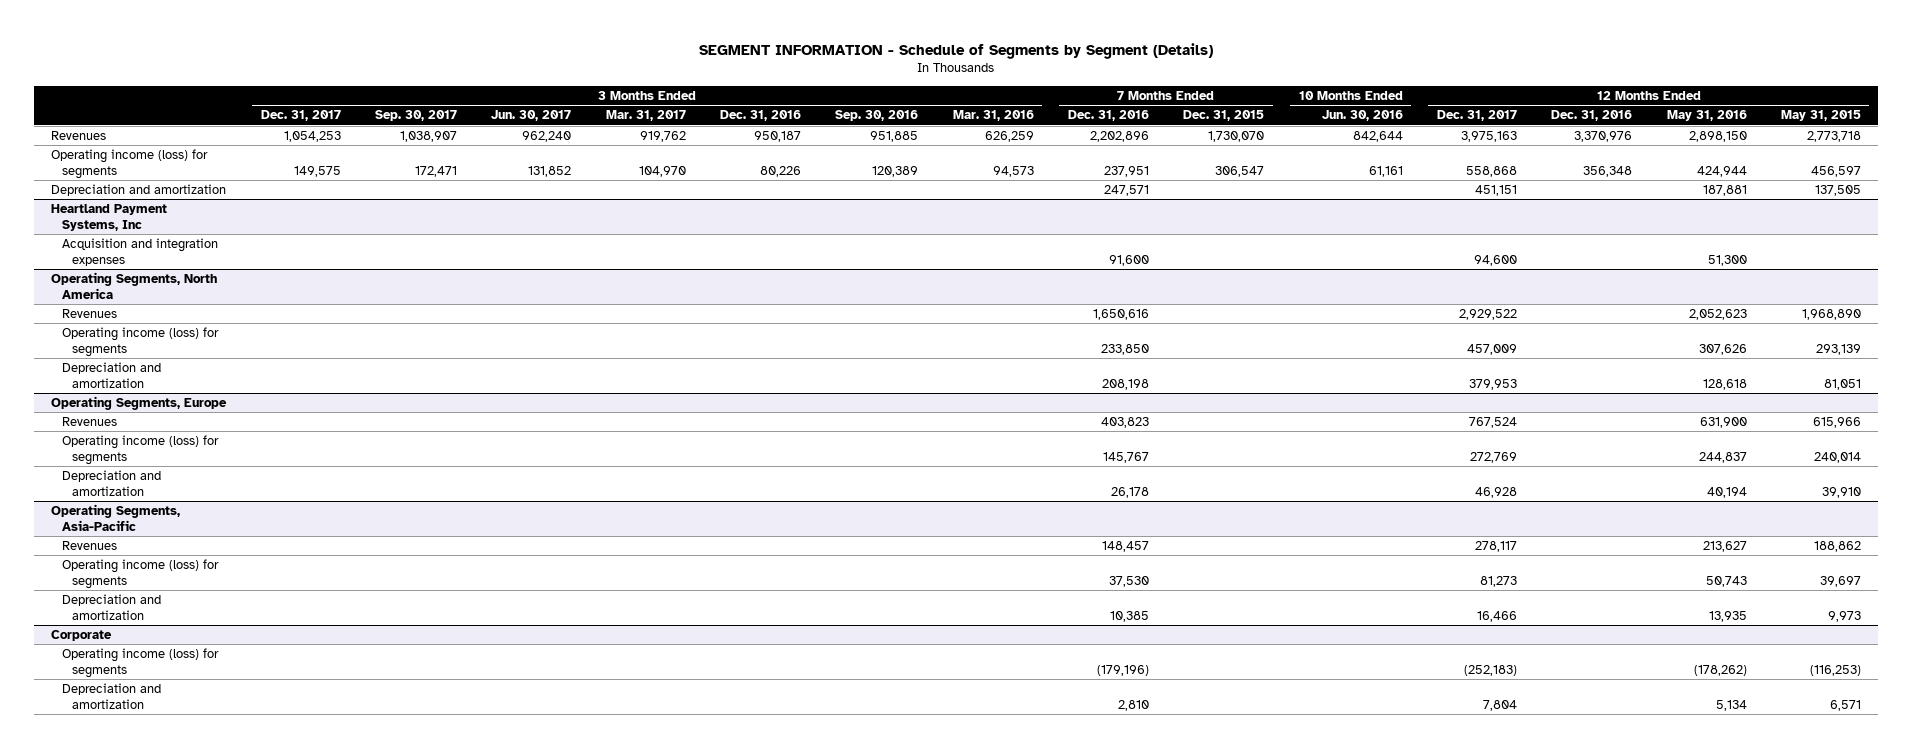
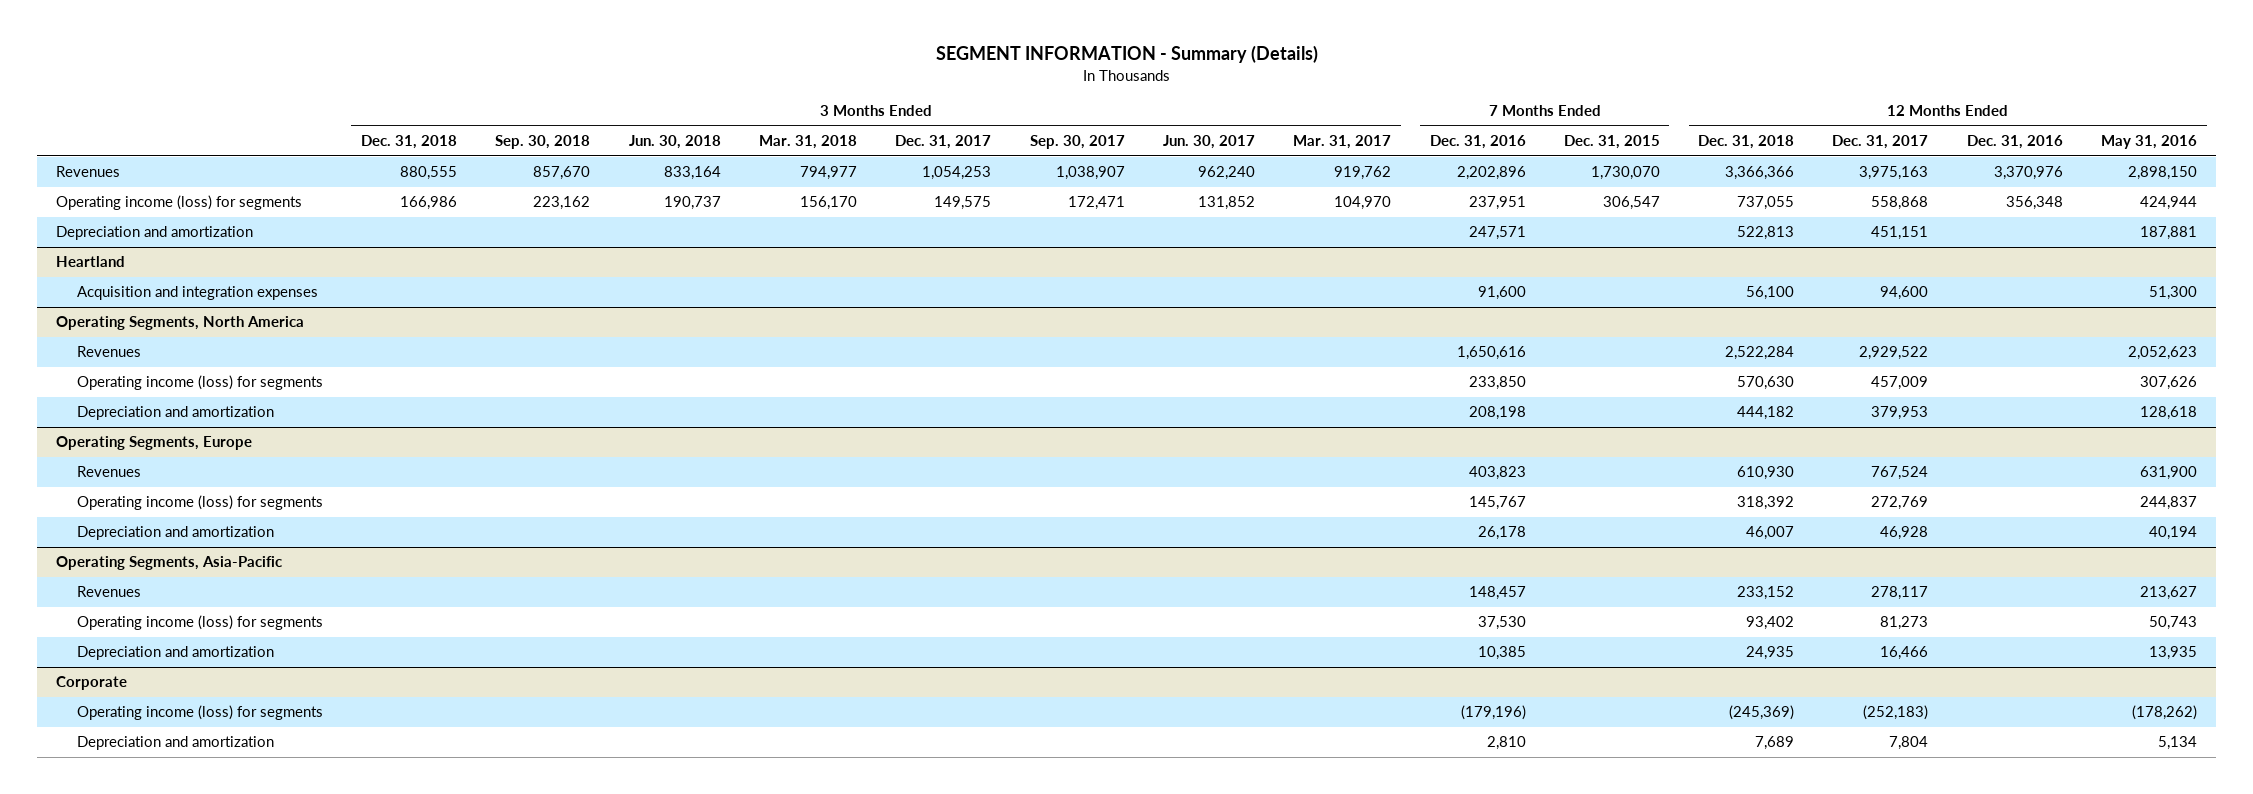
- SEGMENT INFORMATION - Schedule of Segments by Segment (Details)
+ SEGMENT INFORMATION - Summary (Details)
- | 3 Months Ended Dec. 31, 2017 | 3 Months Ended Sep. 30, 2017 | 3 Months Ended Jun. 30, 2017 | 3 Months Ended Mar. 31, 2017 | 3 Months Ended Dec. 31, 2016 | 3 Months Ended Sep. 30, 2016 | 3 Months Ended Mar. 31, 2016 | 7 Months Ended Dec. 31, 2016 | 7 Months Ended Dec. 31, 2015 | 10 Months Ended Jun. 30, 2016 | 12 Months Ended Dec. 31, 2017 | 12 Months Ended Dec. 31, 2016 | 12 Months Ended May 31, 2016 | 12 Months Ended May 31, 2015
+ | 3 Months Ended Dec. 31, 2018 | 3 Months Ended Sep. 30, 2018 | 3 Months Ended Jun. 30, 2018 | 3 Months Ended Mar. 31, 2018 | 3 Months Ended Dec. 31, 2017 | 3 Months Ended Sep. 30, 2017 | 3 Months Ended Jun. 30, 2017 | 3 Months Ended Mar. 31, 2017 | 7 Months Ended Dec. 31, 2016 | 7 Months Ended Dec. 31, 2015 | 12 Months Ended Dec. 31, 2018 | 12 Months Ended Dec. 31, 2017 | 12 Months Ended Dec. 31, 2016 | 12 Months Ended May 31, 2016
- Heartland Payment Systems, Inc
+ Heartland

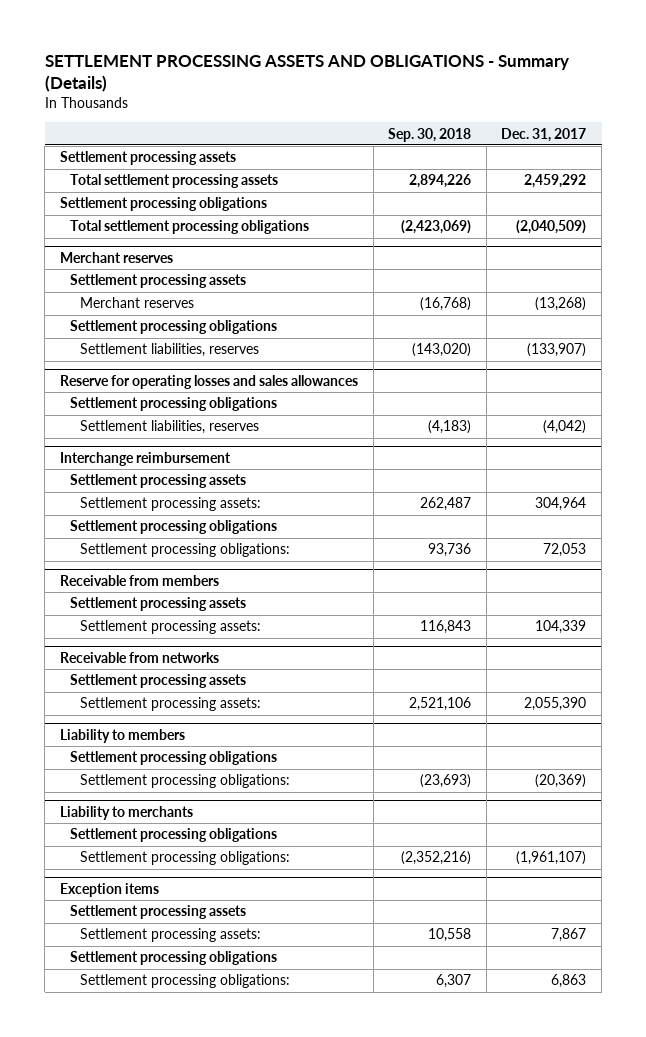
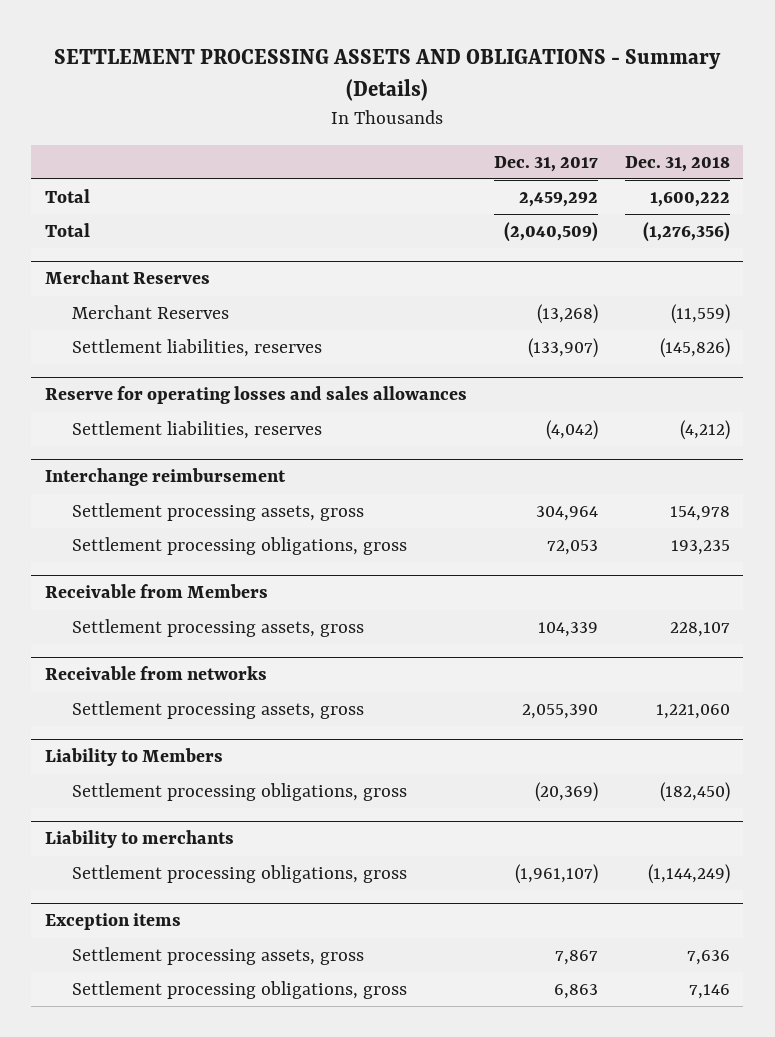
- | Sep. 30, 2018 | Dec. 31, 2017
+ | Dec. 31, 2017 | Dec. 31, 2018
- Settlement processing assets
- Total settlement processing assets | 2,894,226 | 2,459,292
- Settlement processing obligations
- Total settlement processing obligations | (2,423,069) | (2,040,509)
- Merchant reserves
- Settlement processing assets
- Merchant reserves | (16,768) | (13,268)
- Settlement processing obligations
+ Total | 2,459,292 | 1,600,222
+ Total | (2,040,509) | (1,276,356)
+ Merchant Reserves
+ Merchant Reserves | (13,268) | (11,559)
@ Reserve for operating losses and sales allowances
- Settlement processing obligations
@ Interchange reimbursement
- Settlement processing assets
- Settlement processing assets: | 262,487 | 304,964
- Settlement processing obligations
- Settlement processing obligations: | 93,736 | 72,053
- Receivable from members
- Settlement processing assets
- Settlement processing assets: | 116,843 | 104,339
@ Interchange reimbursement
+ Settlement processing assets, gross | 304,964 | 154,978
+ Settlement processing obligations, gross | 72,053 | 193,235
+ Receivable from Members
+ Settlement processing assets, gross | 104,339 | 228,107
@ Receivable from networks
- Settlement processing assets
- Settlement processing assets: | 2,521,106 | 2,055,390
- Liability to members
- Settlement processing obligations
- Settlement processing obligations: | (23,693) | (20,369)
@ Receivable from networks
+ Settlement processing assets, gross | 2,055,390 | 1,221,060
+ Liability to Members
+ Settlement processing obligations, gross | (20,369) | (182,450)
@ Liability to merchants
- Settlement processing obligations
- Settlement processing obligations: | (2,352,216) | (1,961,107)
+ Settlement processing obligations, gross | (1,961,107) | (1,144,249)
@ Exception items
- Settlement processing assets
- Settlement processing assets: | 10,558 | 7,867
- Settlement processing obligations
- Settlement processing obligations: | 6,307 | 6,863
+ Settlement processing assets, gross | 7,867 | 7,636
+ Settlement processing obligations, gross | 6,863 | 7,146

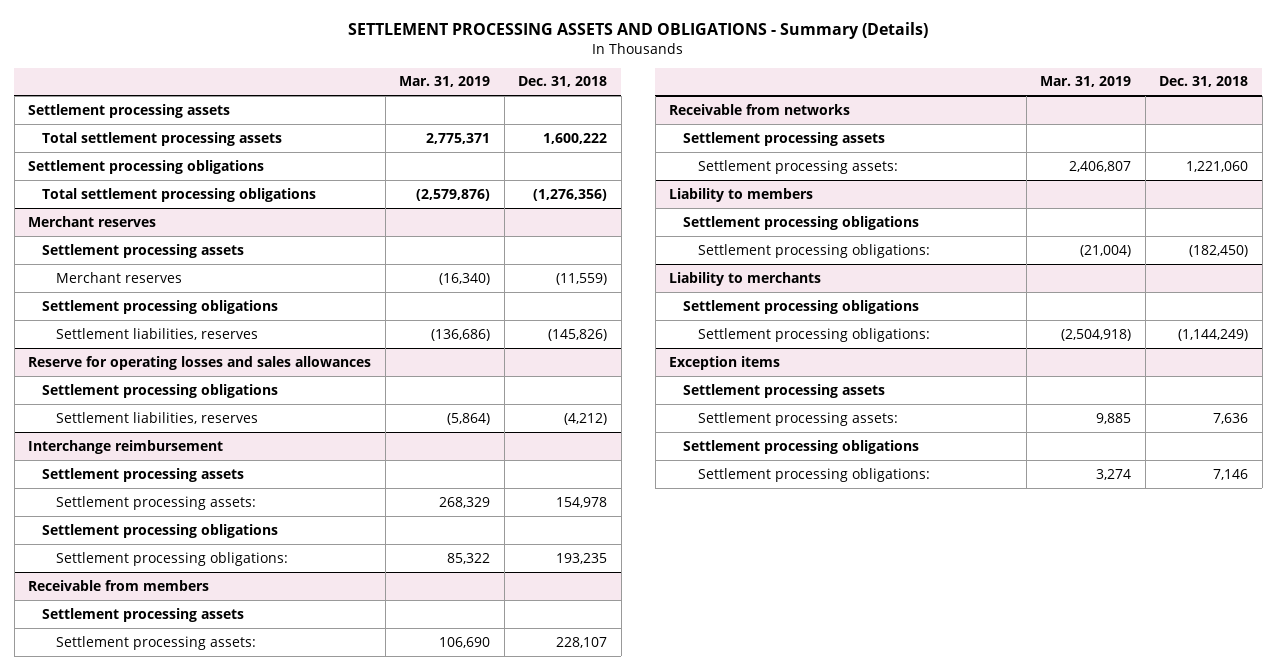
- | Dec. 31, 2017 | Dec. 31, 2018
+ | Mar. 31, 2019 | Dec. 31, 2018
- Total | 2,459,292 | 1,600,222
- Total | (2,040,509) | (1,276,356)
- Merchant Reserves
- Merchant Reserves | (13,268) | (11,559)
+ Settlement processing assets
+ Total settlement processing assets | 2,775,371 | 1,600,222
+ Settlement processing obligations
+ Total settlement processing obligations | (2,579,876) | (1,276,356)
+ Merchant reserves
+ Settlement processing assets
+ Merchant reserves | (16,340) | (11,559)
+ Settlement processing obligations
@ Reserve for operating losses and sales allowances
+ Settlement processing obligations
@ Interchange reimbursement
- Settlement processing assets, gross | 304,964 | 154,978
- Settlement processing obligations, gross | 72,053 | 193,235
- Receivable from Members
- Settlement processing assets, gross | 104,339 | 228,107
@ Interchange reimbursement
+ Settlement processing assets
+ Settlement processing assets: | 268,329 | 154,978
+ Settlement processing obligations
+ Settlement processing obligations: | 85,322 | 193,235
+ Receivable from members
+ Settlement processing assets
+ Settlement processing assets: | 106,690 | 228,107
@ Receivable from networks
- Settlement processing assets, gross | 2,055,390 | 1,221,060
- Liability to Members
- Settlement processing obligations, gross | (20,369) | (182,450)
@ Receivable from networks
+ Settlement processing assets
+ Settlement processing assets: | 2,406,807 | 1,221,060
+ Liability to members
+ Settlement processing obligations
+ Settlement processing obligations: | (21,004) | (182,450)
@ Liability to merchants
- Settlement processing obligations, gross | (1,961,107) | (1,144,249)
+ Settlement processing obligations
+ Settlement processing obligations: | (2,504,918) | (1,144,249)
@ Exception items
- Settlement processing assets, gross | 7,867 | 7,636
- Settlement processing obligations, gross | 6,863 | 7,146
+ Settlement processing assets
+ Settlement processing assets: | 9,885 | 7,636
+ Settlement processing obligations
+ Settlement processing obligations: | 3,274 | 7,146

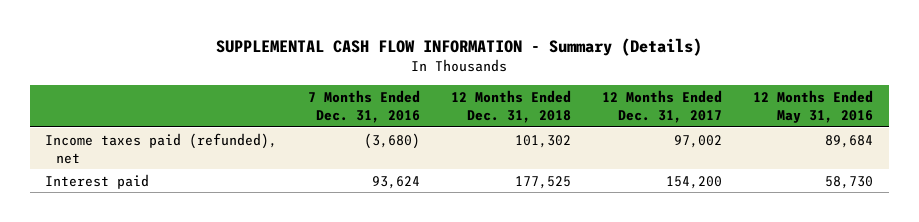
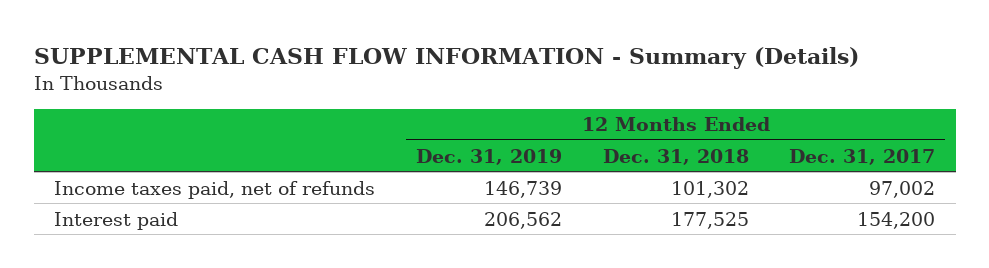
- | 7 Months Ended Dec. 31, 2016 | 12 Months Ended Dec. 31, 2018 | 12 Months Ended Dec. 31, 2017 | 12 Months Ended May 31, 2016
+ | 12 Months Ended Dec. 31, 2019 | 12 Months Ended Dec. 31, 2018 | 12 Months Ended Dec. 31, 2017
- Income taxes paid (refunded), net | (3,680) | 101,302 | 97,002 | 89,684
+ Income taxes paid, net of refunds | 146,739 | 101,302 | 97,002

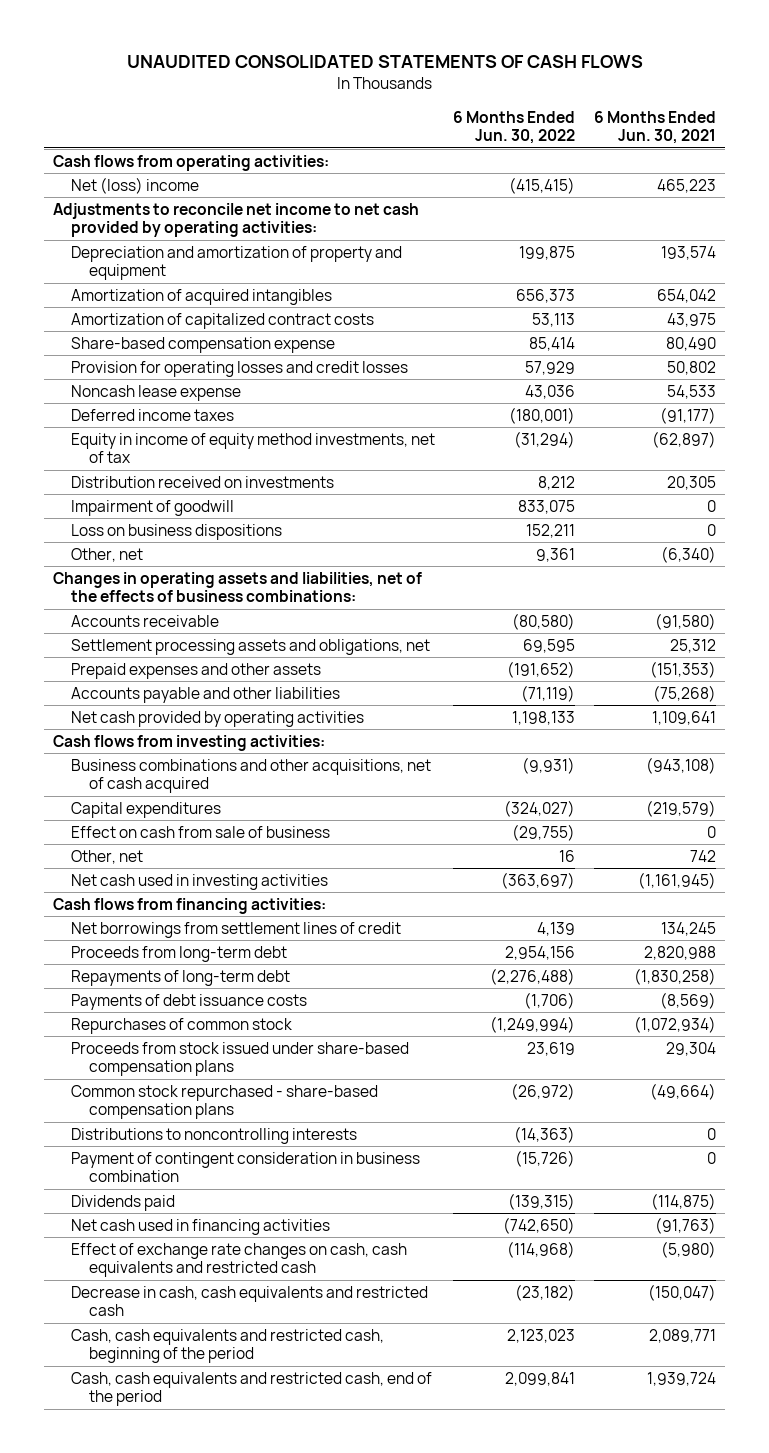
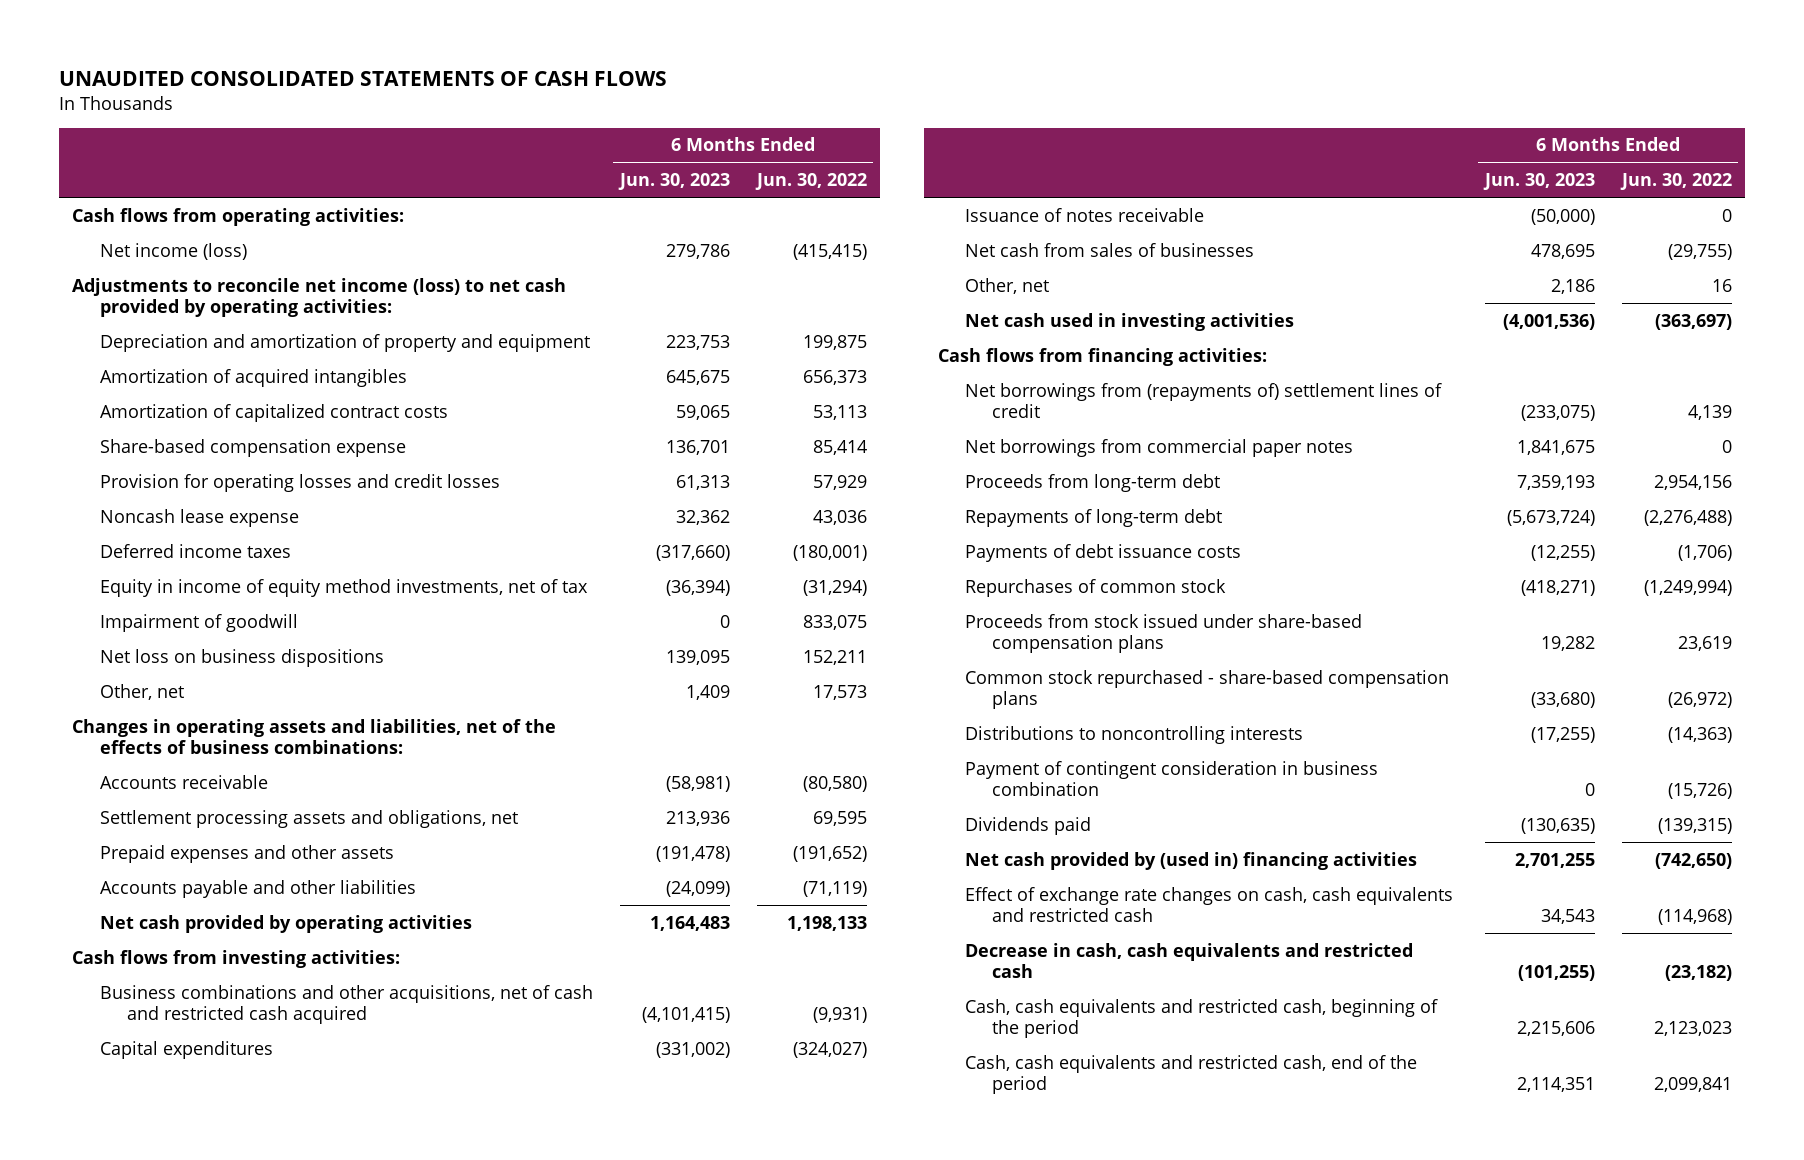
- | 6 Months Ended Jun. 30, 2022 | 6 Months Ended Jun. 30, 2021
+ | 6 Months Ended Jun. 30, 2023 | 6 Months Ended Jun. 30, 2022
- Net (loss) income | (415,415) | 465,223
- Adjustments to reconcile net income to net cash provided by operating activities:
+ Net income (loss) | 279,786 | (415,415)
+ Adjustments to reconcile net income (loss) to net cash provided by operating activities:
- Distribution received on investments | 8,212 | 20,305
- Loss on business dispositions | 152,211 | 0
- Other, net | 9,361 | (6,340)
+ Net loss on business dispositions | 139,095 | 152,211
+ Other, net | 1,409 | 17,573
- Business combinations and other acquisitions, net of cash acquired | (9,931) | (943,108)
+ Business combinations and other acquisitions, net of cash and restricted cash acquired | (4,101,415) | (9,931)
- Effect on cash from sale of business | (29,755) | 0
+ Issuance of notes receivable | (50,000) | 0
+ Net cash from sales of businesses | 478,695 | (29,755)
- Net borrowings from settlement lines of credit | 4,139 | 134,245
+ Net borrowings from (repayments of) settlement lines of credit | (233,075) | 4,139
+ Net borrowings from commercial paper notes | 1,841,675 | 0
- Net cash used in financing activities | (742,650) | (91,763)
+ Net cash provided by (used in) financing activities | 2,701,255 | (742,650)

